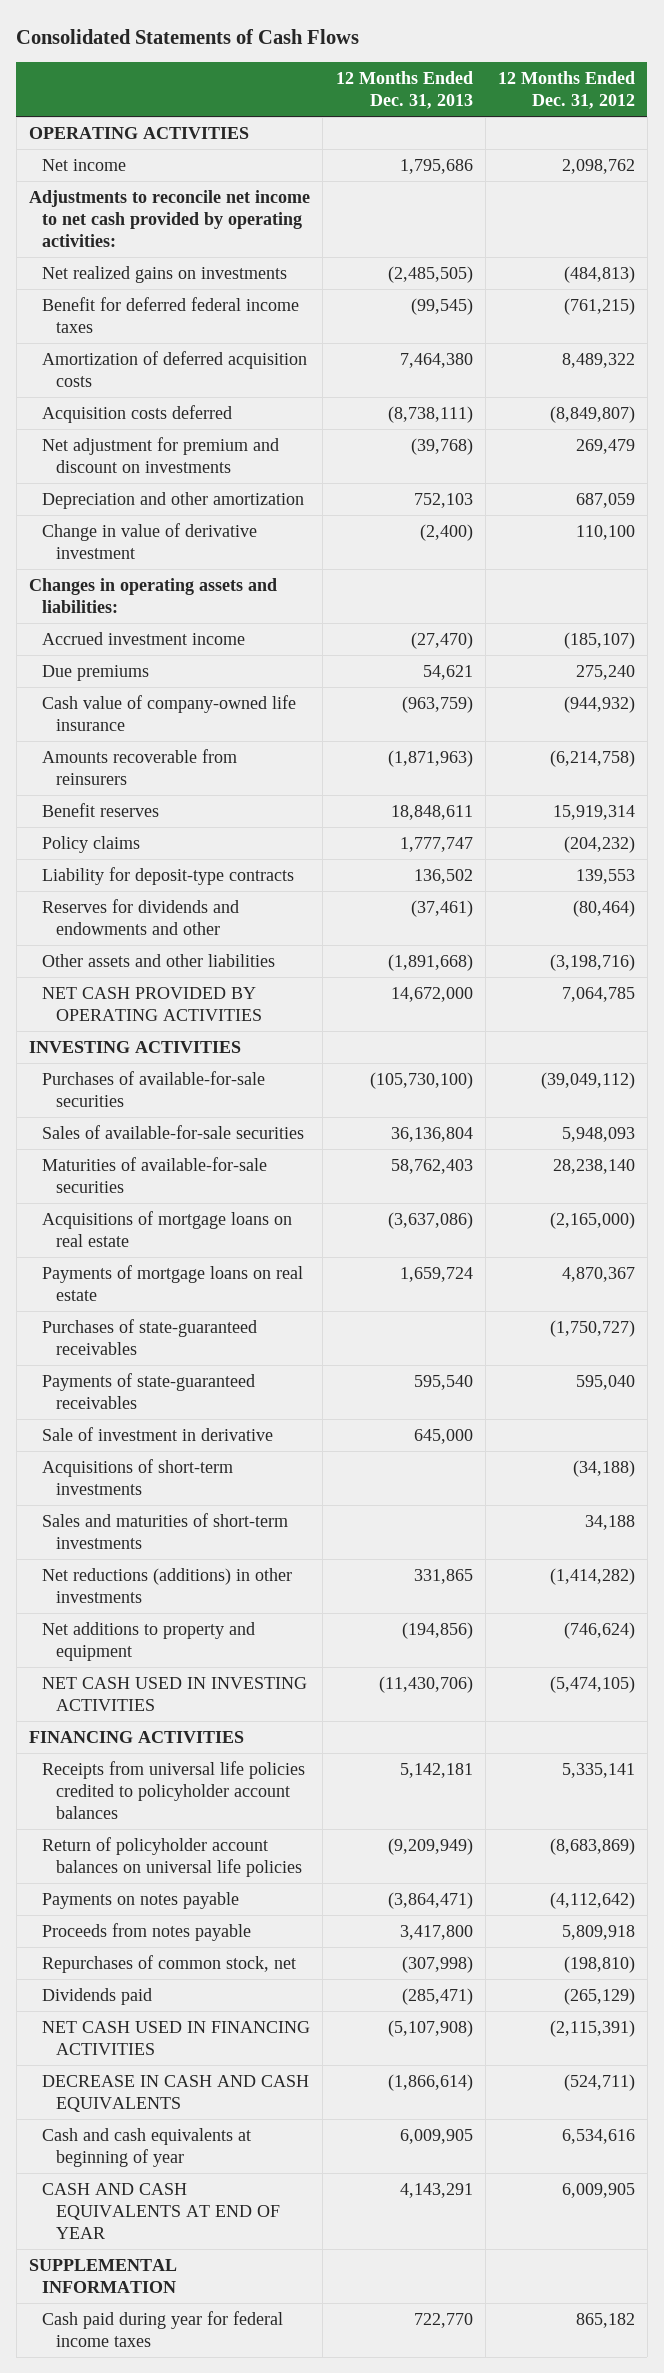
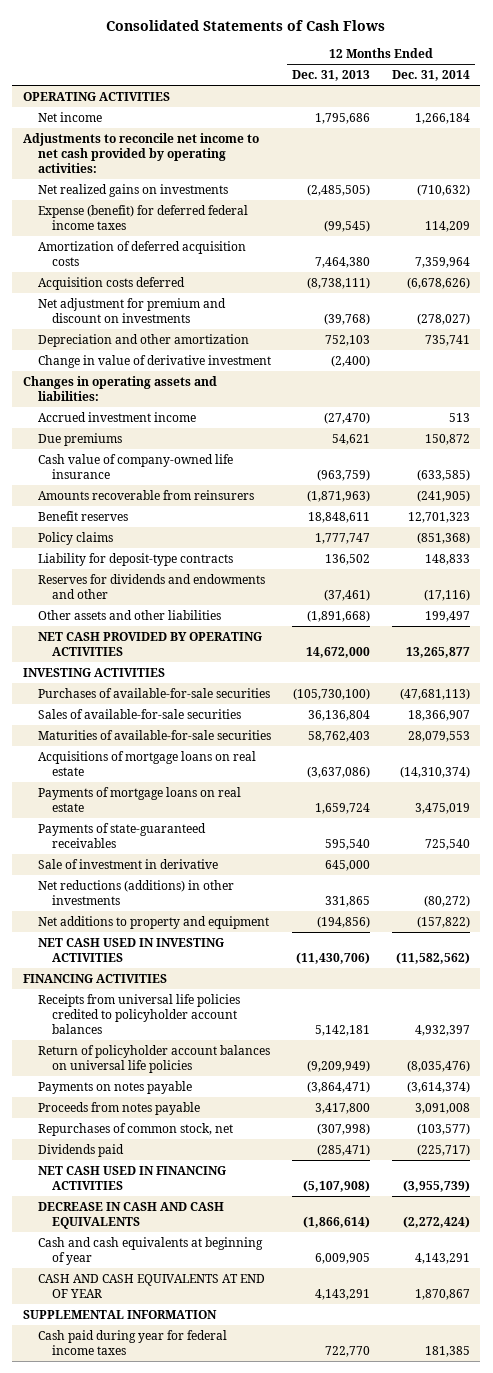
- | 12 Months Ended Dec. 31, 2013 | 12 Months Ended Dec. 31, 2012
+ | 12 Months Ended Dec. 31, 2013 | 12 Months Ended Dec. 31, 2014
- Benefit for deferred federal income taxes | (99,545) | (761,215)
+ Expense (benefit) for deferred federal income taxes | (99,545) | 114,209
- Purchases of state-guaranteed receivables | | (1,750,727)
- Acquisitions of short-term investments | | (34,188)
- Sales and maturities of short-term investments | | 34,188

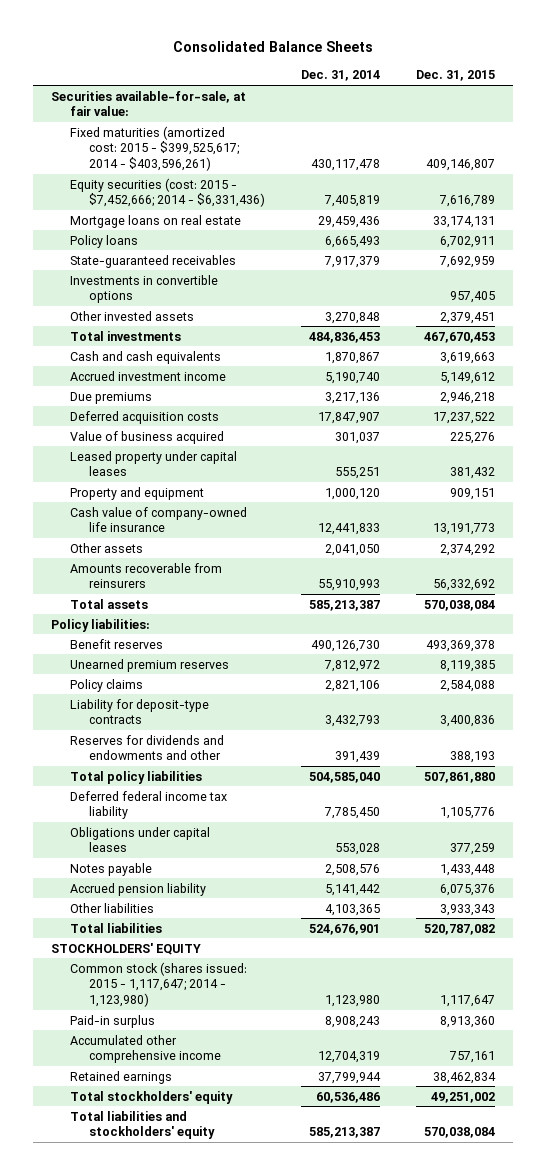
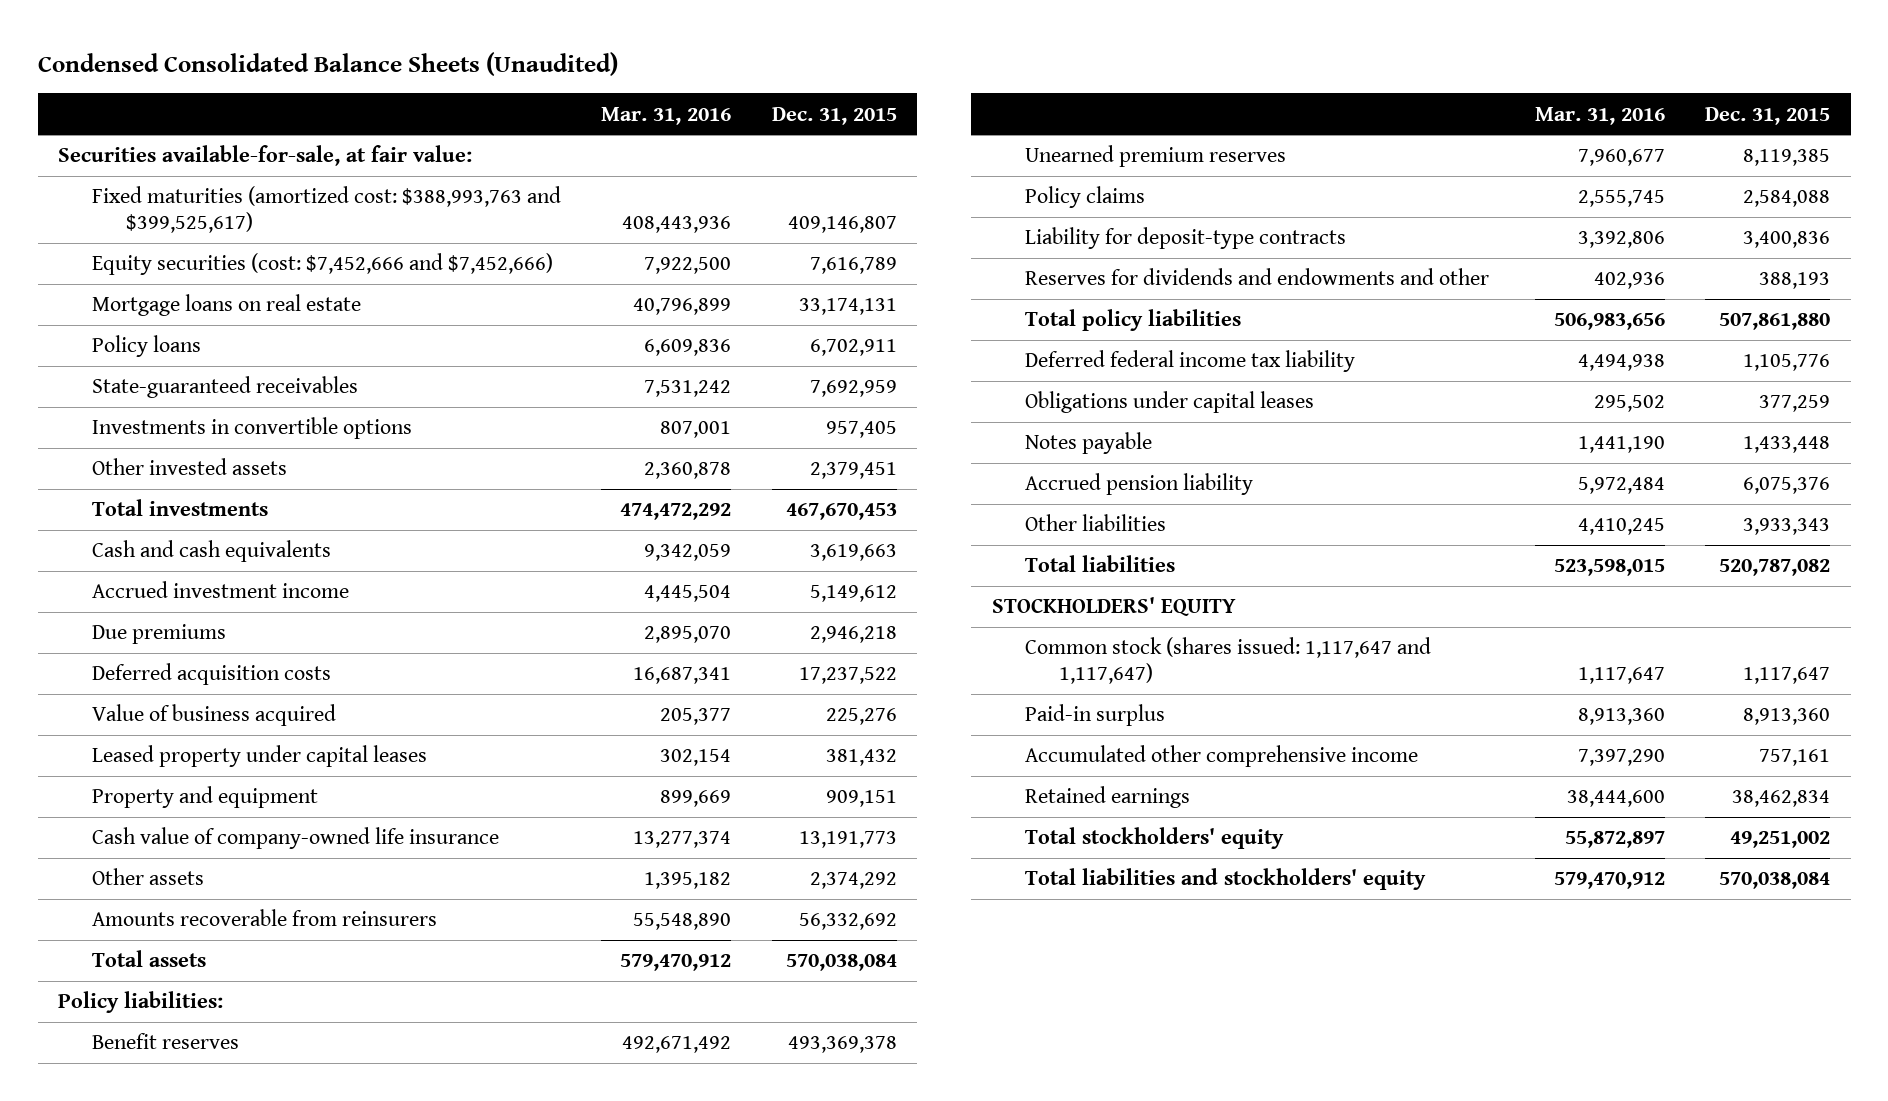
- Consolidated Balance Sheets
+ Condensed Consolidated Balance Sheets (Unaudited)
- | Dec. 31, 2014 | Dec. 31, 2015
+ | Mar. 31, 2016 | Dec. 31, 2015
- Fixed maturities (amortized cost: 2015 - $399,525,617; 2014 - $403,596,261) | 430,117,478 | 409,146,807
- Equity securities (cost: 2015 - $7,452,666; 2014 - $6,331,436) | 7,405,819 | 7,616,789
+ Fixed maturities (amortized cost: $388,993,763 and $399,525,617) | 408,443,936 | 409,146,807
+ Equity securities (cost: $7,452,666 and $7,452,666) | 7,922,500 | 7,616,789
- Common stock (shares issued: 2015 - 1,117,647; 2014 - 1,123,980) | 1,123,980 | 1,117,647
+ Common stock (shares issued: 1,117,647 and 1,117,647) | 1,117,647 | 1,117,647

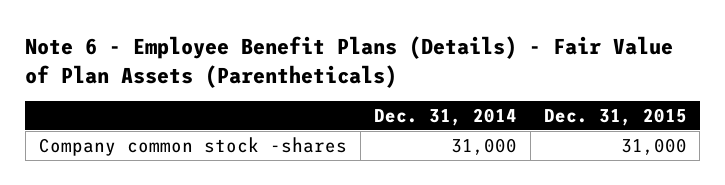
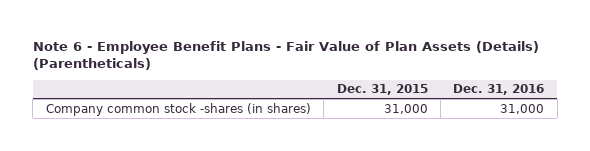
- Note 6 - Employee Benefit Plans (Details) - Fair Value of Plan Assets (Parentheticals)
+ Note 6 - Employee Benefit Plans - Fair Value of Plan Assets (Details) (Parentheticals)
- | Dec. 31, 2014 | Dec. 31, 2015
+ | Dec. 31, 2015 | Dec. 31, 2016
- Company common stock -shares | 31,000 | 31,000
+ Company common stock -shares (in shares) | 31,000 | 31,000

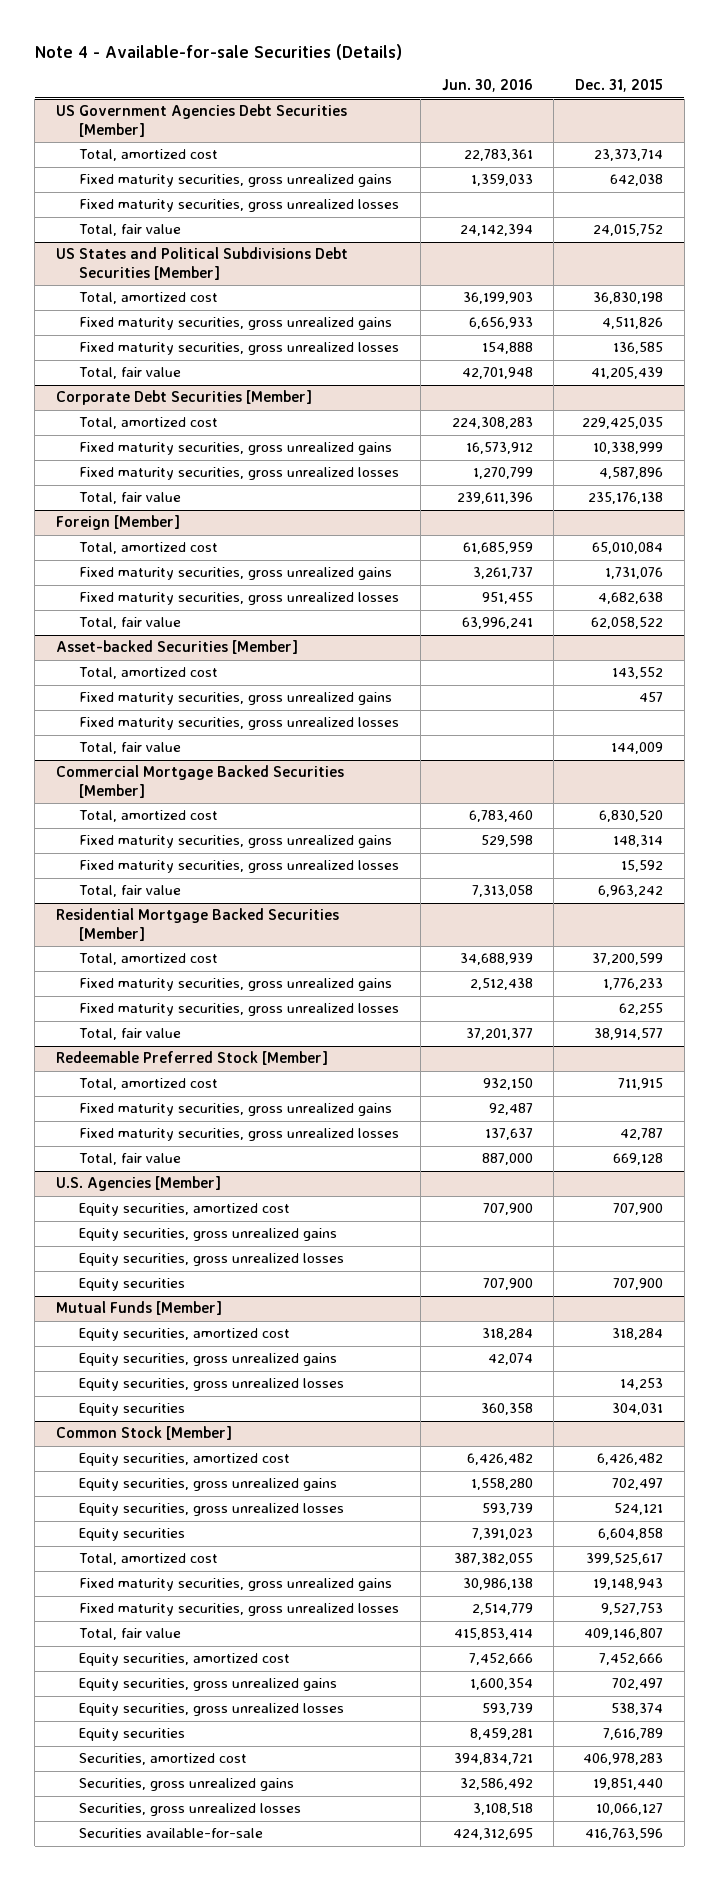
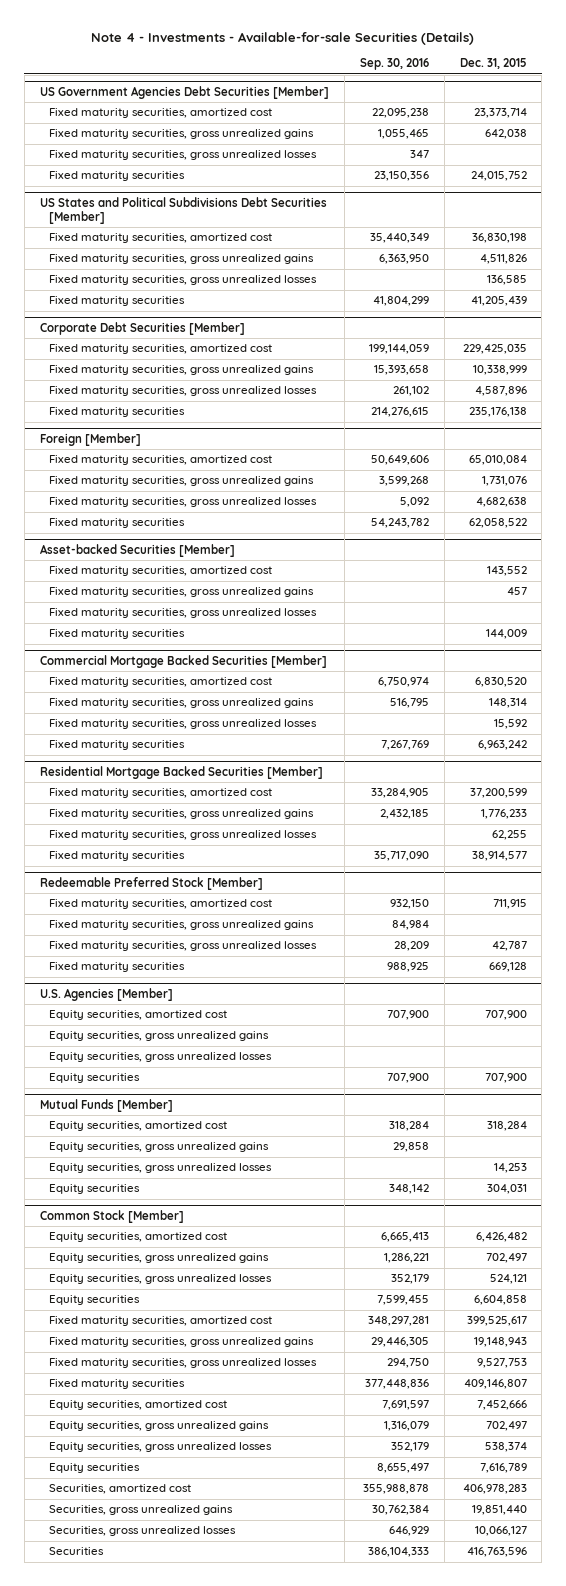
- Note 4 - Available-for-sale Securities (Details)
+ Note 4 - Investments - Available-for-sale Securities (Details)
- | Jun. 30, 2016 | Dec. 31, 2015
+ | Sep. 30, 2016 | Dec. 31, 2015
@ US Government Agencies Debt Securities [Member]
- Total, amortized cost | 22,783,361 | 23,373,714
+ Fixed maturity securities, amortized cost | 22,095,238 | 23,373,714
- Total, fair value | 24,142,394 | 24,015,752
+ Fixed maturity securities | 23,150,356 | 24,015,752
@ US States and Political Subdivisions Debt Securities [Member]
- Total, amortized cost | 36,199,903 | 36,830,198
+ Fixed maturity securities, amortized cost | 35,440,349 | 36,830,198
- Total, fair value | 42,701,948 | 41,205,439
+ Fixed maturity securities | 41,804,299 | 41,205,439
@ Corporate Debt Securities [Member]
- Total, amortized cost | 224,308,283 | 229,425,035
+ Fixed maturity securities, amortized cost | 199,144,059 | 229,425,035
- Total, fair value | 239,611,396 | 235,176,138
+ Fixed maturity securities | 214,276,615 | 235,176,138
@ Foreign [Member]
- Total, amortized cost | 61,685,959 | 65,010,084
+ Fixed maturity securities, amortized cost | 50,649,606 | 65,010,084
- Total, fair value | 63,996,241 | 62,058,522
+ Fixed maturity securities | 54,243,782 | 62,058,522
@ Asset-backed Securities [Member]
- Total, amortized cost | | 143,552
+ Fixed maturity securities, amortized cost | | 143,552
- Total, fair value | | 144,009
+ Fixed maturity securities | | 144,009
@ Commercial Mortgage Backed Securities [Member]
- Total, amortized cost | 6,783,460 | 6,830,520
+ Fixed maturity securities, amortized cost | 6,750,974 | 6,830,520
- Total, fair value | 7,313,058 | 6,963,242
+ Fixed maturity securities | 7,267,769 | 6,963,242
@ Residential Mortgage Backed Securities [Member]
- Total, amortized cost | 34,688,939 | 37,200,599
+ Fixed maturity securities, amortized cost | 33,284,905 | 37,200,599
- Total, fair value | 37,201,377 | 38,914,577
+ Fixed maturity securities | 35,717,090 | 38,914,577
@ Redeemable Preferred Stock [Member]
- Total, amortized cost | 932,150 | 711,915
+ Fixed maturity securities, amortized cost | 932,150 | 711,915
- Total, fair value | 887,000 | 669,128
+ Fixed maturity securities | 988,925 | 669,128
@ Common Stock [Member]
- Total, amortized cost | 387,382,055 | 399,525,617
+ Fixed maturity securities, amortized cost | 348,297,281 | 399,525,617
- Total, fair value | 415,853,414 | 409,146,807
+ Fixed maturity securities | 377,448,836 | 409,146,807
- Securities available-for-sale | 424,312,695 | 416,763,596
+ Securities | 386,104,333 | 416,763,596

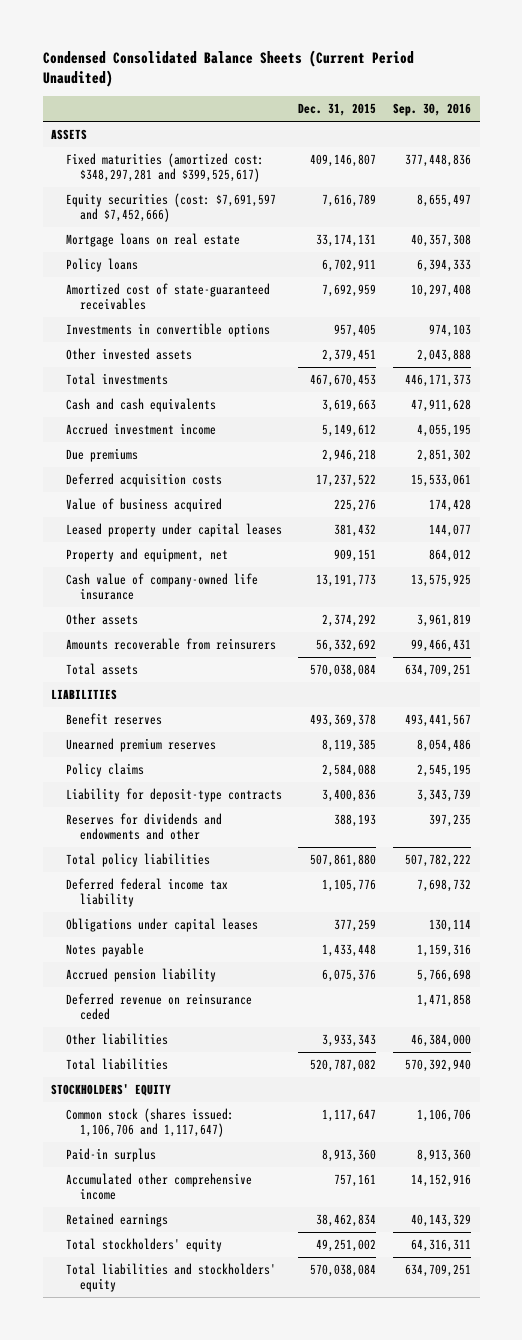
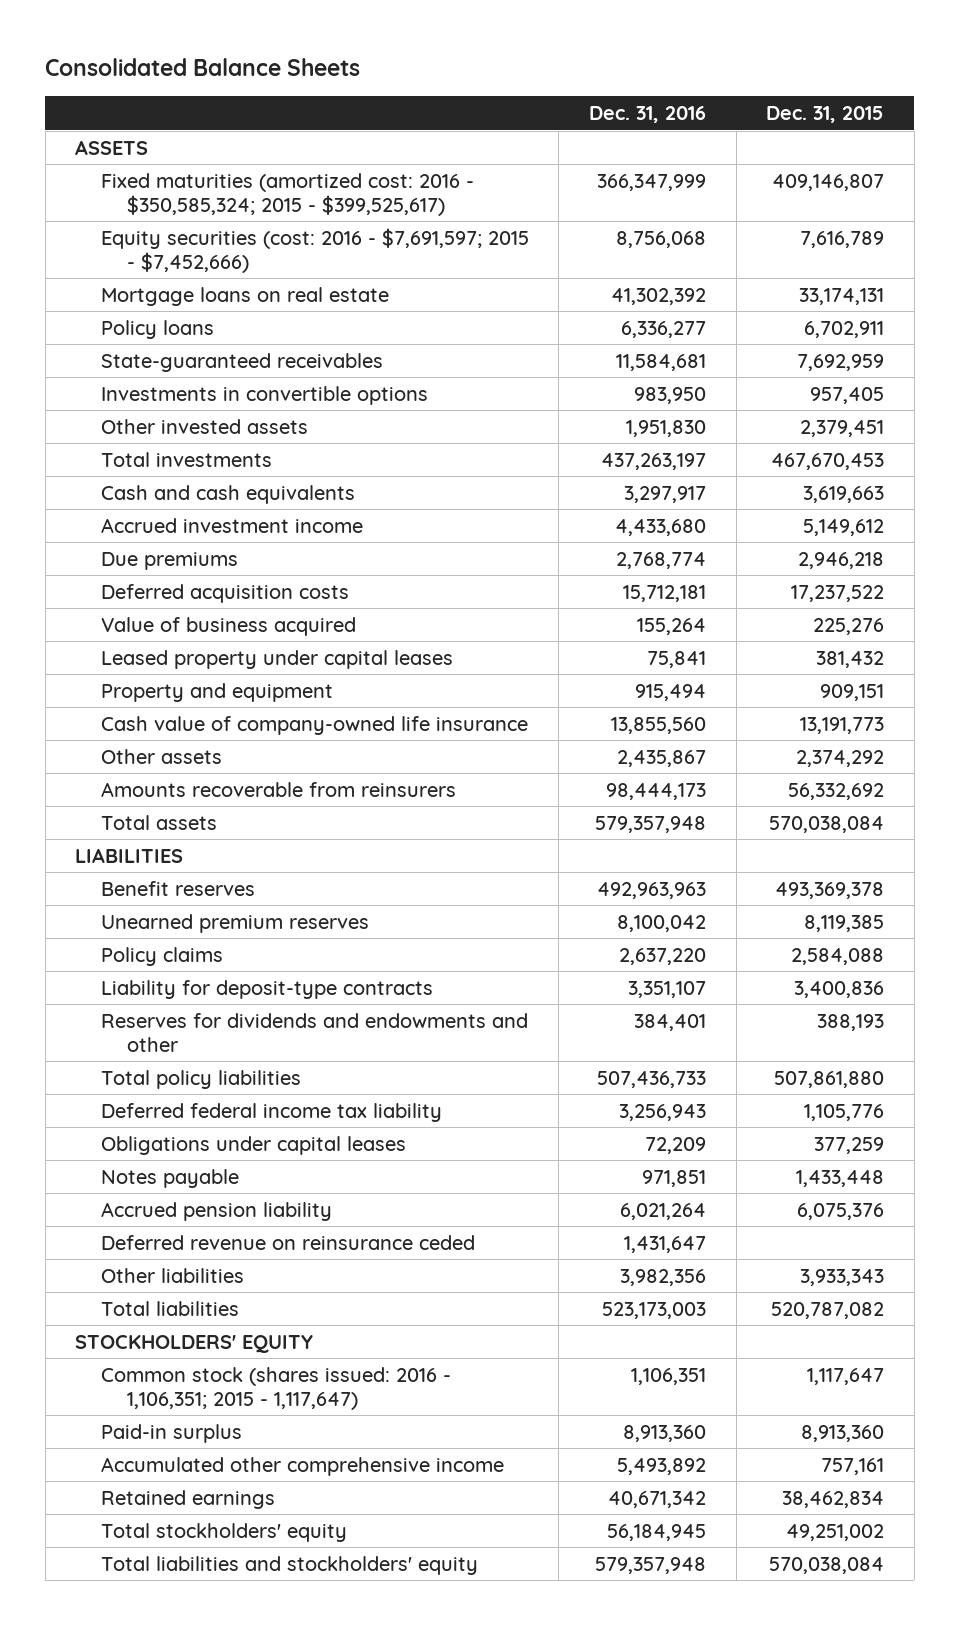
- Condensed Consolidated Balance Sheets (Current Period Unaudited)
+ Consolidated Balance Sheets
- | Dec. 31, 2015 | Sep. 30, 2016
+ | Dec. 31, 2016 | Dec. 31, 2015
- Fixed maturities (amortized cost: $348,297,281 and $399,525,617) | 409,146,807 | 377,448,836
- Equity securities (cost: $7,691,597 and $7,452,666) | 7,616,789 | 8,655,497
+ Fixed maturities (amortized cost: 2016 - $350,585,324; 2015 - $399,525,617) | 366,347,999 | 409,146,807
+ Equity securities (cost: 2016 - $7,691,597; 2015 - $7,452,666) | 8,756,068 | 7,616,789
- Amortized cost of state-guaranteed receivables | 7,692,959 | 10,297,408
+ State-guaranteed receivables | 11,584,681 | 7,692,959
- Property and equipment, net | 909,151 | 864,012
+ Property and equipment | 915,494 | 909,151
- Common stock (shares issued: 1,106,706 and 1,117,647) | 1,117,647 | 1,106,706
+ Common stock (shares issued: 2016 - 1,106,351; 2015 - 1,117,647) | 1,106,351 | 1,117,647

